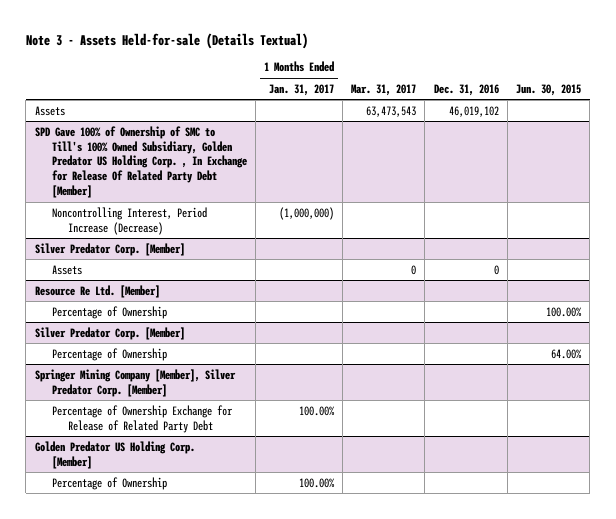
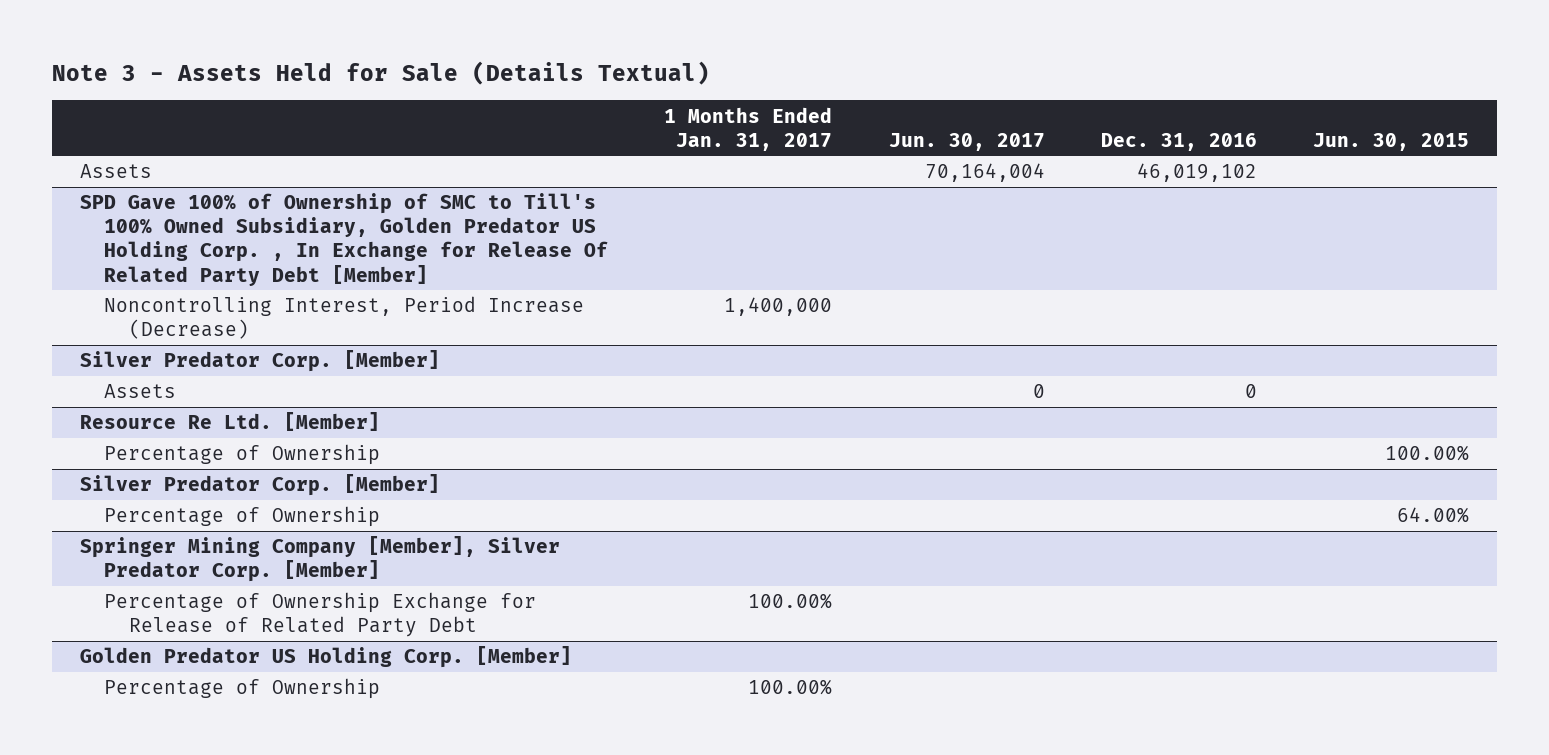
- Note 3 - Assets Held-for-sale (Details Textual)
+ Note 3 - Assets Held for Sale (Details Textual)
- | 1 Months Ended Jan. 31, 2017 | Mar. 31, 2017 | Dec. 31, 2016 | Jun. 30, 2015
+ | 1 Months Ended Jan. 31, 2017 | Jun. 30, 2017 | Dec. 31, 2016 | Jun. 30, 2015
@ SPD Gave 100% of Ownership of SMC to Till's 100% Owned Subsidiary, Golden Predator US Holding Corp. , In Exchange for Release Of Related Party Debt [Member]
- Noncontrolling Interest, Period Increase (Decrease) | (1,000,000) | | |
+ Noncontrolling Interest, Period Increase (Decrease) | 1,400,000 | | |

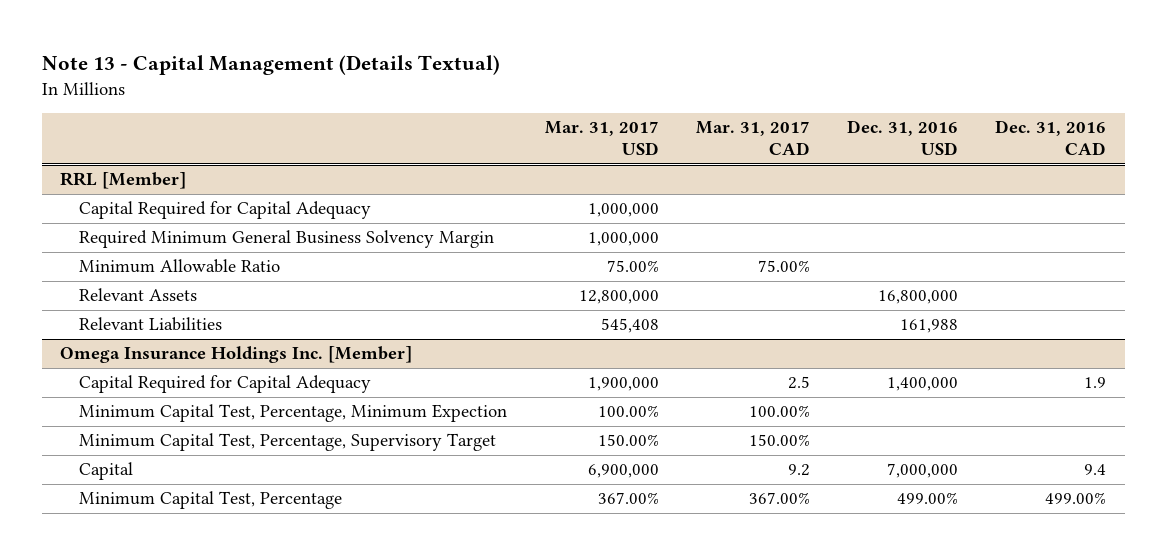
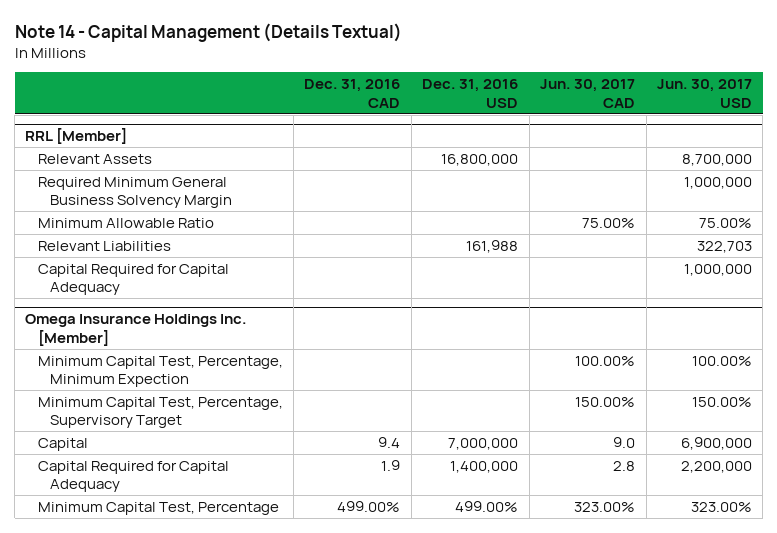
- Note 13 - Capital Management (Details Textual)
+ Note 14 - Capital Management (Details Textual)
- | Mar. 31, 2017 USD | Mar. 31, 2017 CAD | Dec. 31, 2016 USD | Dec. 31, 2016 CAD
+ | Dec. 31, 2016 CAD | Dec. 31, 2016 USD | Jun. 30, 2017 CAD | Jun. 30, 2017 USD
@ RRL [Member]
moved up: Relevant Assets | | 16,800,000 | | 8,700,000
moved down: Capital Required for Capital Adequacy | | | | 1,000,000
@ Omega Insurance Holdings Inc. [Member]
moved down: Capital Required for Capital Adequacy | 1.9 | 1,400,000 | 2.8 | 2,200,000

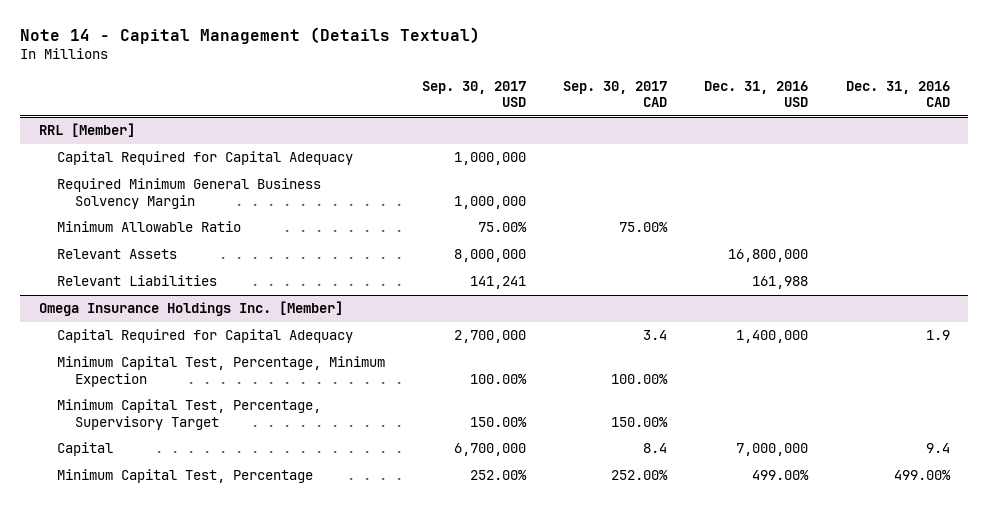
- | Dec. 31, 2016 CAD | Dec. 31, 2016 USD | Jun. 30, 2017 CAD | Jun. 30, 2017 USD
+ | Sep. 30, 2017 USD | Sep. 30, 2017 CAD | Dec. 31, 2016 USD | Dec. 31, 2016 CAD
@ RRL [Member]
moved up: Capital Required for Capital Adequacy | 1,000,000 | | |
moved down: Relevant Assets | 8,000,000 | | 16,800,000 |
@ Omega Insurance Holdings Inc. [Member]
moved up: Capital Required for Capital Adequacy | 2,700,000 | 3.4 | 1,400,000 | 1.9

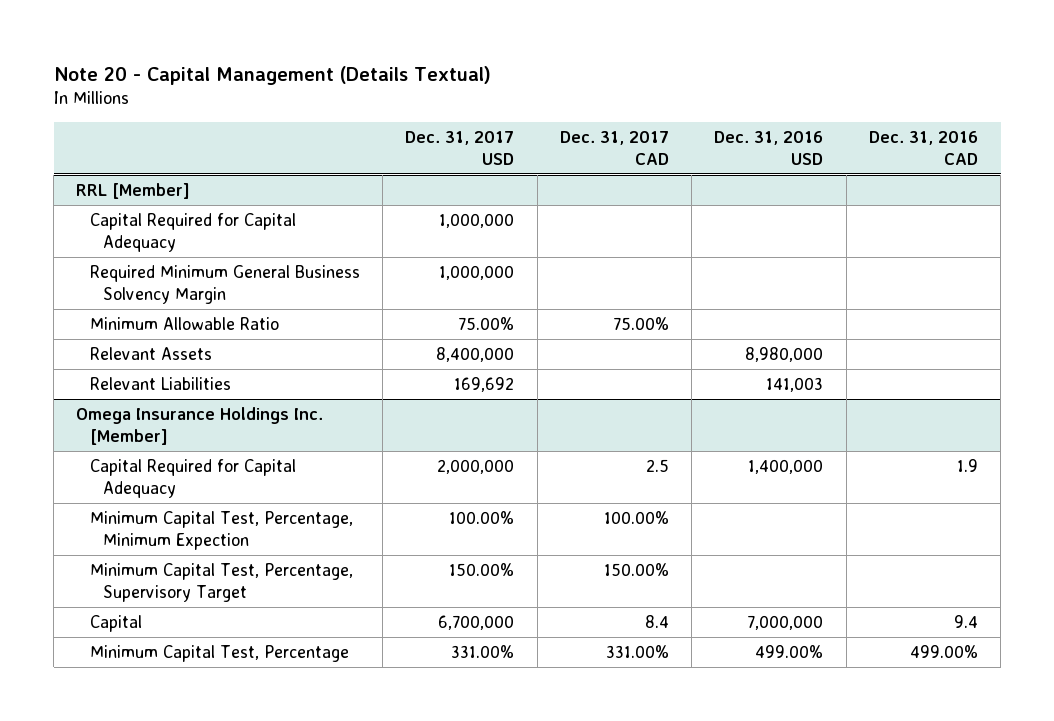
- Note 14 - Capital Management (Details Textual)
+ Note 20 - Capital Management (Details Textual)
- | Sep. 30, 2017 USD | Sep. 30, 2017 CAD | Dec. 31, 2016 USD | Dec. 31, 2016 CAD
+ | Dec. 31, 2017 USD | Dec. 31, 2017 CAD | Dec. 31, 2016 USD | Dec. 31, 2016 CAD
@ RRL [Member]
- Relevant Assets | 8,000,000 | | 16,800,000 |
- Relevant Liabilities | 141,241 | | 161,988 |
+ Relevant Assets | 8,400,000 | | 8,980,000 |
+ Relevant Liabilities | 169,692 | | 141,003 |

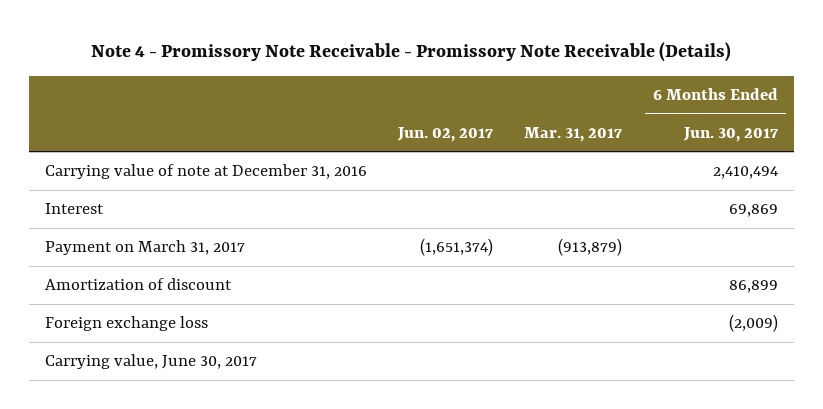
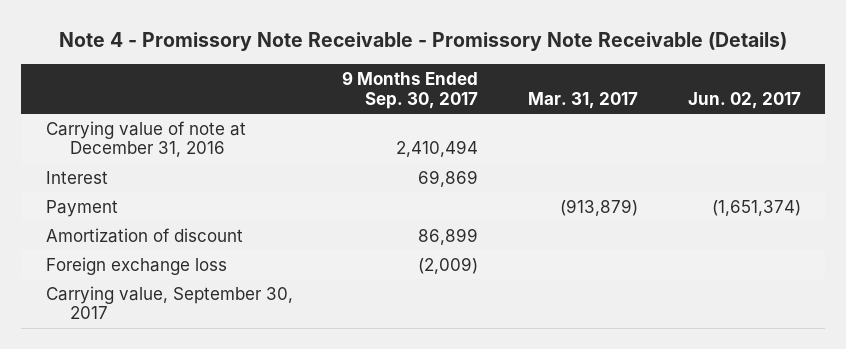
- | Jun. 02, 2017 | Mar. 31, 2017 | 6 Months Ended Jun. 30, 2017
+ | 9 Months Ended Sep. 30, 2017 | Mar. 31, 2017 | Jun. 02, 2017
- Payment on March 31, 2017 | (1,651,374) | (913,879) |
+ Payment | | (913,879) | (1,651,374)
- Carrying value, June 30, 2017
+ Carrying value, September 30, 2017

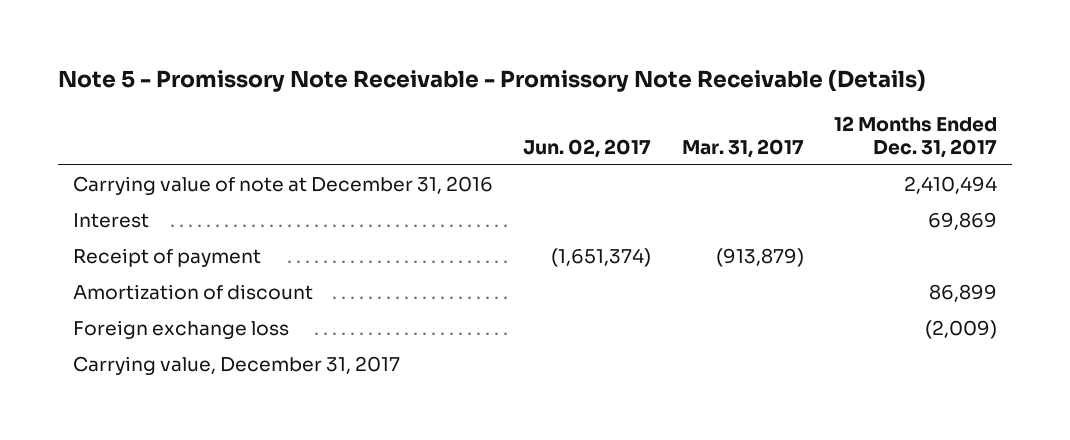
- Note 4 - Promissory Note Receivable - Promissory Note Receivable (Details)
+ Note 5 - Promissory Note Receivable - Promissory Note Receivable (Details)
- | 9 Months Ended Sep. 30, 2017 | Mar. 31, 2017 | Jun. 02, 2017
+ | Jun. 02, 2017 | Mar. 31, 2017 | 12 Months Ended Dec. 31, 2017
- Payment | | (913,879) | (1,651,374)
+ Receipt of payment | (1,651,374) | (913,879) |
- Carrying value, September 30, 2017
+ Carrying value, December 31, 2017

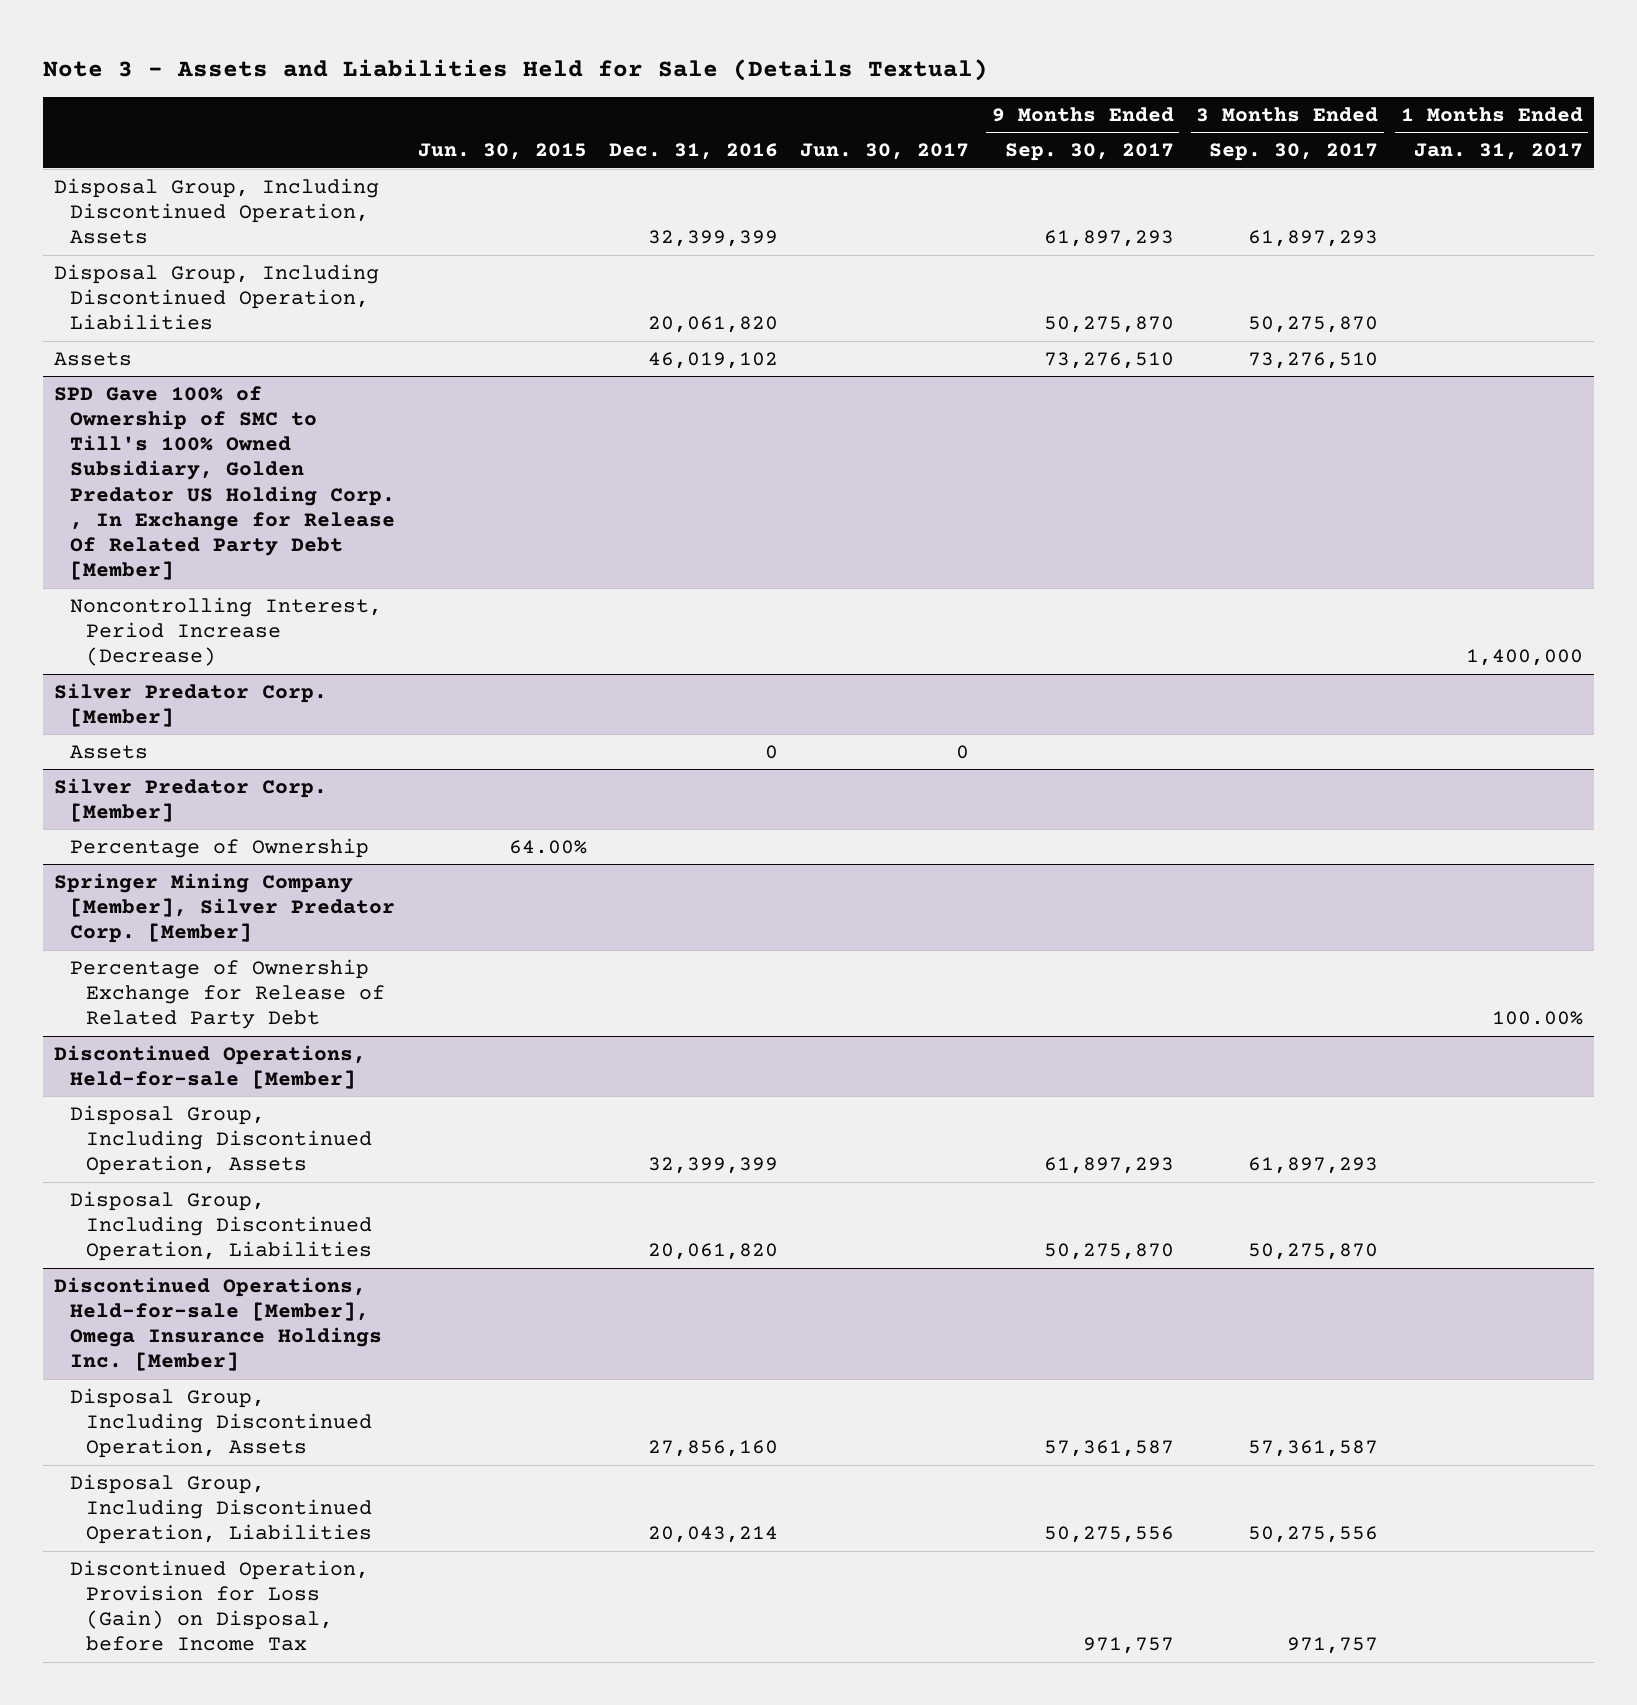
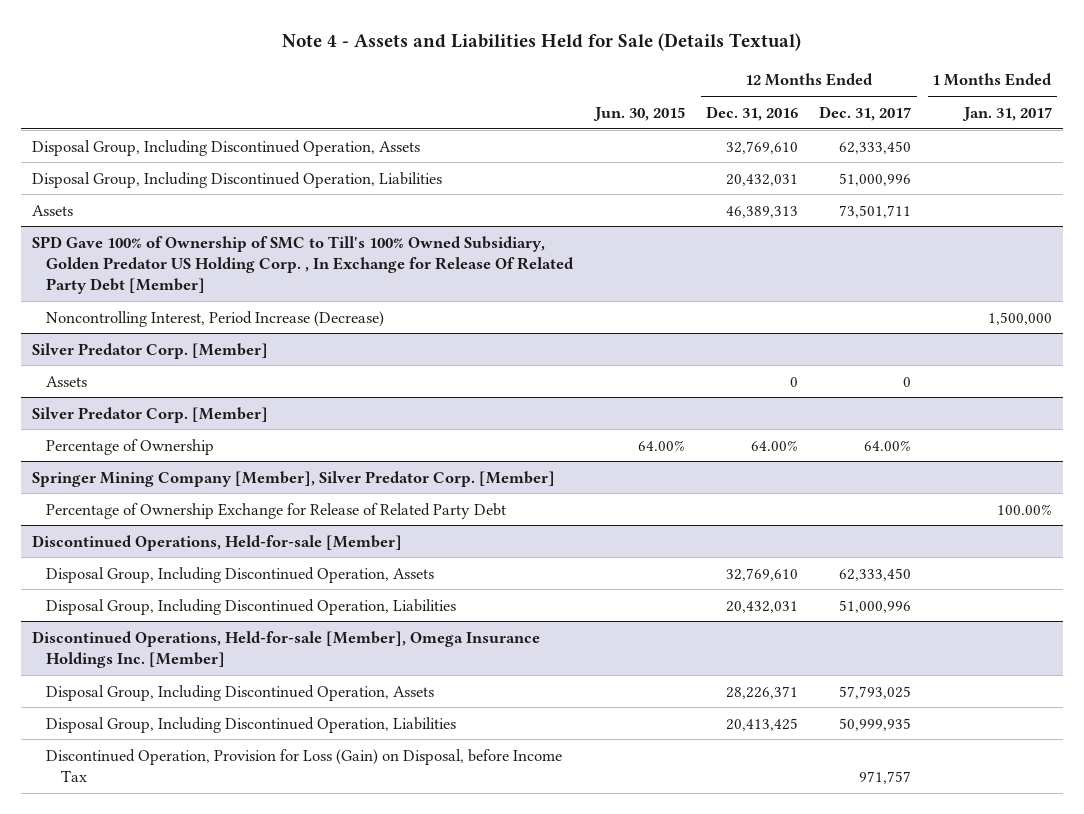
- Note 3 - Assets and Liabilities Held for Sale (Details Textual)
+ Note 4 - Assets and Liabilities Held for Sale (Details Textual)
- | Jun. 30, 2015 | Dec. 31, 2016 | Jun. 30, 2017 | 9 Months Ended Sep. 30, 2017 | 3 Months Ended Sep. 30, 2017 | 1 Months Ended Jan. 31, 2017
+ | Jun. 30, 2015 | 12 Months Ended Dec. 31, 2016 | 12 Months Ended Dec. 31, 2017 | 1 Months Ended Jan. 31, 2017
@ SPD Gave 100% of Ownership of SMC to Till's 100% Owned Subsidiary, Golden Predator US Holding Corp. , In Exchange for Release Of Related Party Debt [Member]
- Noncontrolling Interest, Period Increase (Decrease) | | | | | | 1,400,000
+ Noncontrolling Interest, Period Increase (Decrease) | | | | 1,500,000

